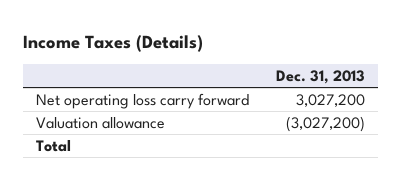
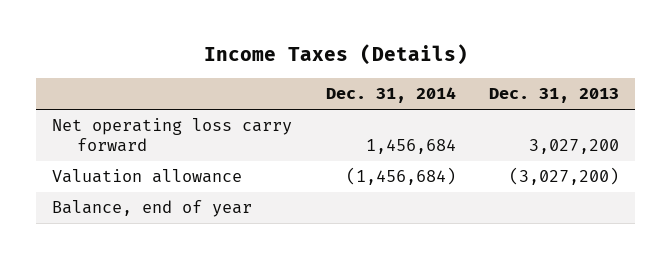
- | Dec. 31, 2013
+ | Dec. 31, 2014 | Dec. 31, 2013
- Total
+ Balance, end of year

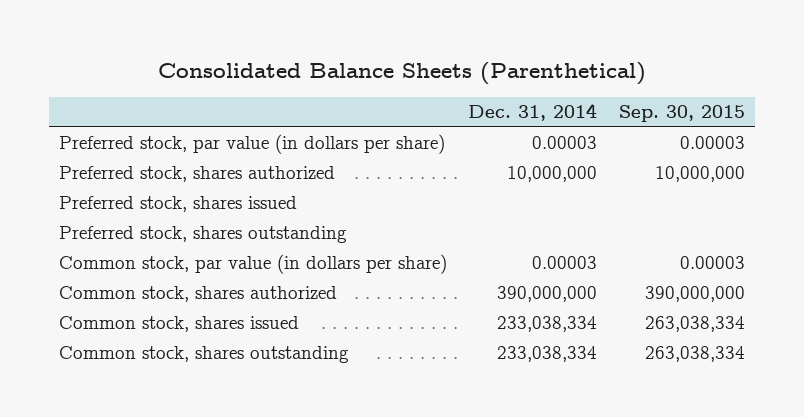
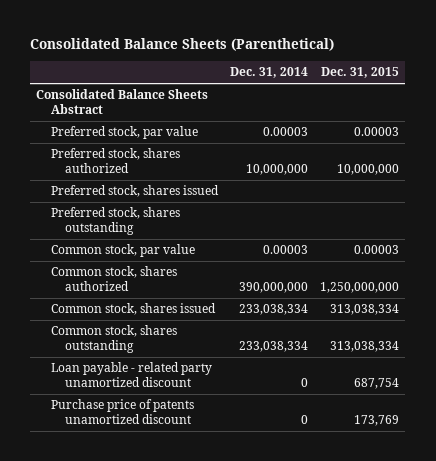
- | Dec. 31, 2014 | Sep. 30, 2015
+ | Dec. 31, 2014 | Dec. 31, 2015
- Preferred stock, par value (in dollars per share) | 0.00003 | 0.00003
+ Consolidated Balance Sheets Abstract
+ Preferred stock, par value | 0.00003 | 0.00003
- Common stock, par value (in dollars per share) | 0.00003 | 0.00003
+ Common stock, par value | 0.00003 | 0.00003
+ Loan payable - related party unamortized discount | 0 | 687,754
+ Purchase price of patents unamortized discount | 0 | 173,769

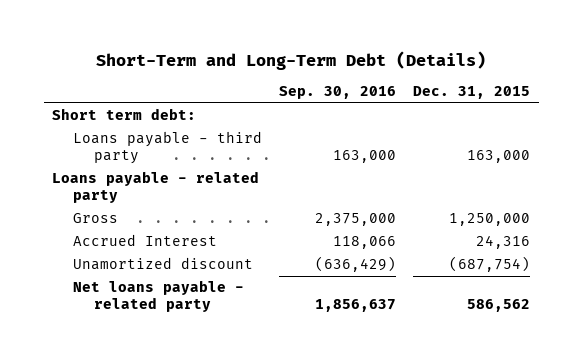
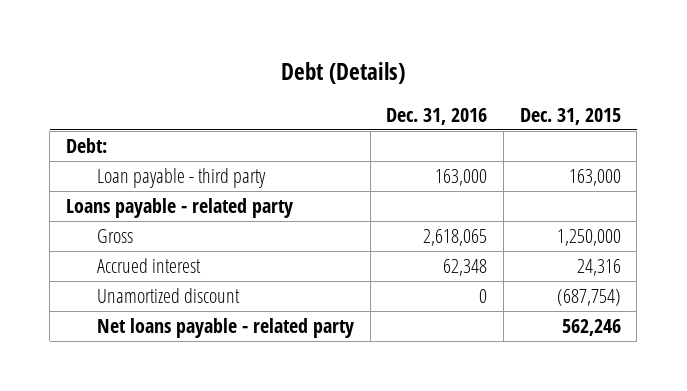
- Short-Term and Long-Term Debt (Details)
+ Debt (Details)
- | Sep. 30, 2016 | Dec. 31, 2015
+ | Dec. 31, 2016 | Dec. 31, 2015
- Short term debt:
- Loans payable - third party | 163,000 | 163,000
+ Debt:
+ Loan payable - third party | 163,000 | 163,000
- Accrued Interest | 118,066 | 24,316
+ Accrued interest | 62,348 | 24,316
- Net loans payable - related party | 1,856,637 | 586,562
+ Net loans payable - related party | | 562,246

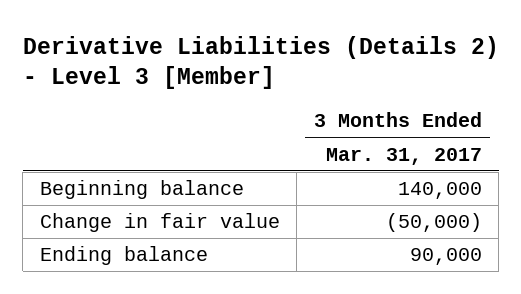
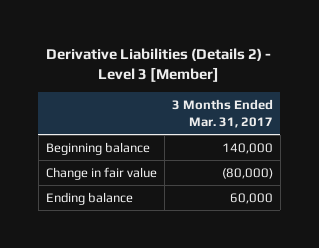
- Change in fair value | (50,000)
- Ending balance | 90,000
+ Change in fair value | (80,000)
+ Ending balance | 60,000

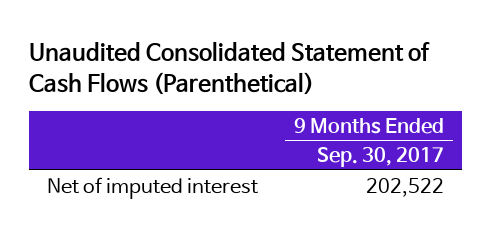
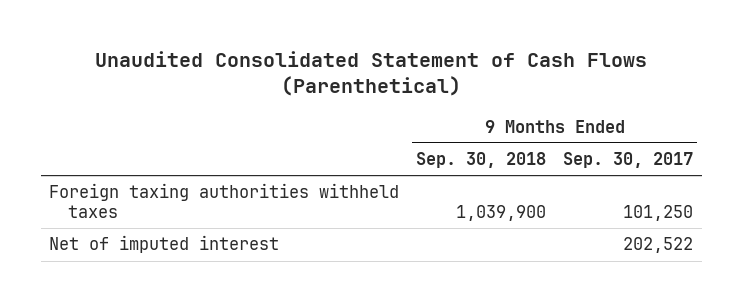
- | 9 Months Ended Sep. 30, 2017
+ | 9 Months Ended Sep. 30, 2018 | 9 Months Ended Sep. 30, 2017
+ Foreign taxing authorities withheld taxes | 1,039,900 | 101,250

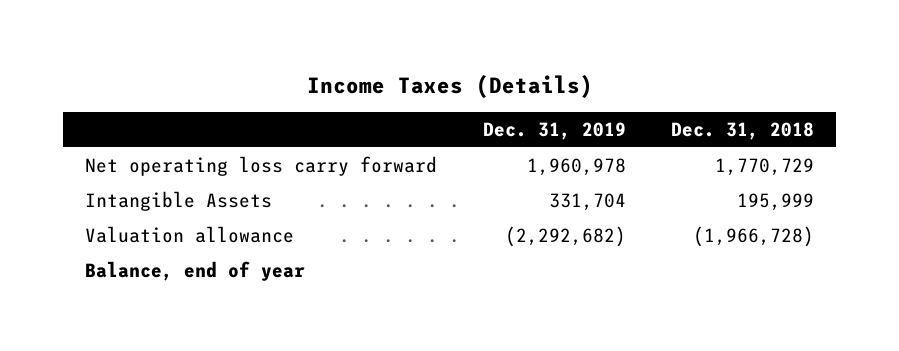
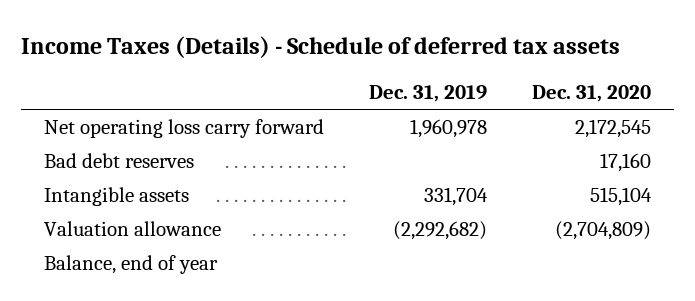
- Income Taxes (Details)
+ Income Taxes (Details) - Schedule of deferred tax assets
- | Dec. 31, 2019 | Dec. 31, 2018
+ | Dec. 31, 2019 | Dec. 31, 2020
- Intangible Assets | 331,704 | 195,999
+ Bad debt reserves | | 17,160
+ Intangible assets | 331,704 | 515,104

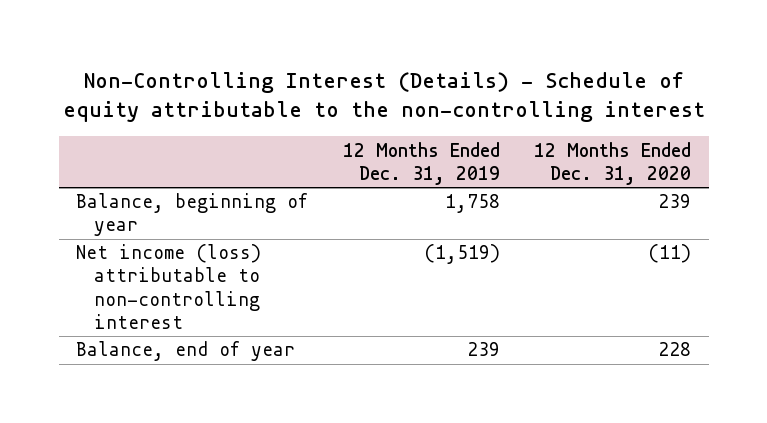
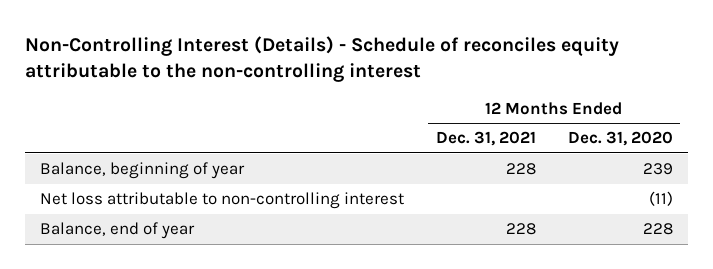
- Non-Controlling Interest (Details) - Schedule of equity attributable to the non-controlling interest
+ Non-Controlling Interest (Details) - Schedule of reconciles equity attributable to the non-controlling interest
- | 12 Months Ended Dec. 31, 2019 | 12 Months Ended Dec. 31, 2020
+ | 12 Months Ended Dec. 31, 2021 | 12 Months Ended Dec. 31, 2020
- Net income (loss) attributable to non-controlling interest | (1,519) | (11)
+ Net loss attributable to non-controlling interest | | (11)

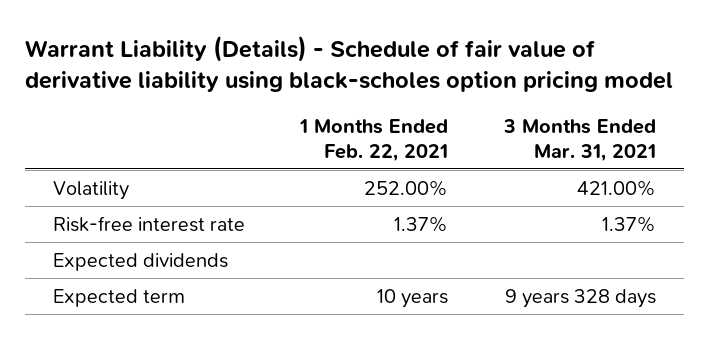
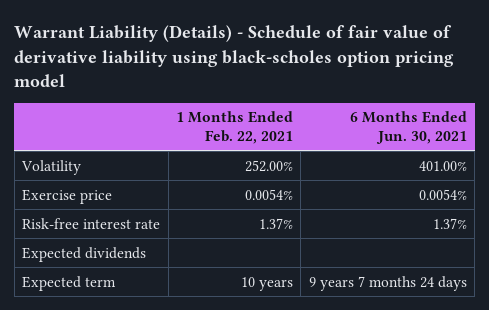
- | 1 Months Ended Feb. 22, 2021 | 3 Months Ended Mar. 31, 2021
+ | 1 Months Ended Feb. 22, 2021 | 6 Months Ended Jun. 30, 2021
+ Exercise price | 0.0054% | 0.0054%

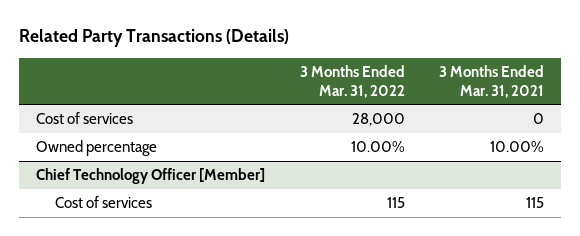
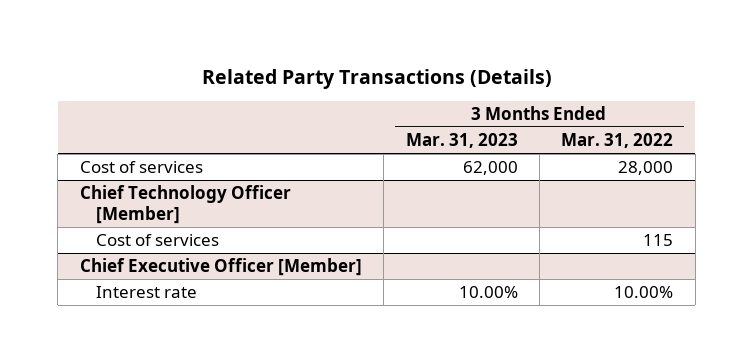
- | 3 Months Ended Mar. 31, 2022 | 3 Months Ended Mar. 31, 2021
+ | 3 Months Ended Mar. 31, 2023 | 3 Months Ended Mar. 31, 2022
- Owned percentage | 10.00% | 10.00%
+ Chief Executive Officer [Member]
+ Interest rate | 10.00% | 10.00%

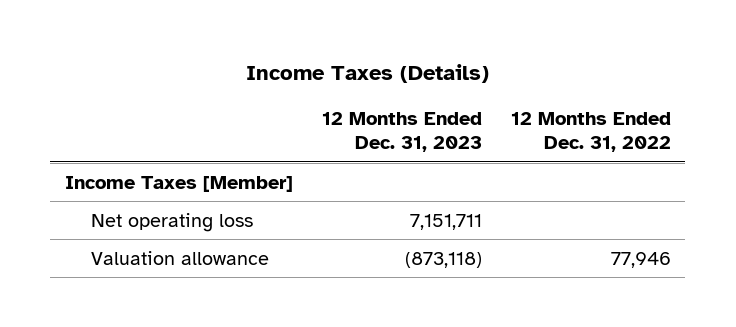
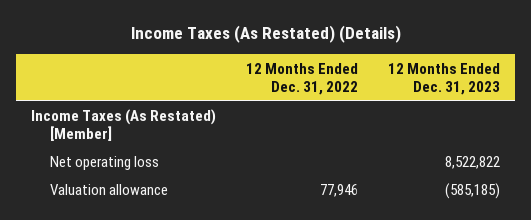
- Income Taxes (Details)
+ Income Taxes (As Restated) (Details)
- | 12 Months Ended Dec. 31, 2023 | 12 Months Ended Dec. 31, 2022
+ | 12 Months Ended Dec. 31, 2022 | 12 Months Ended Dec. 31, 2023
- Income Taxes [Member]
- Net operating loss | 7,151,711 |
- Valuation allowance | (873,118) | 77,946
+ Income Taxes (As Restated) [Member]
+ Net operating loss | | 8,522,822
+ Valuation allowance | 77,946 | (585,185)

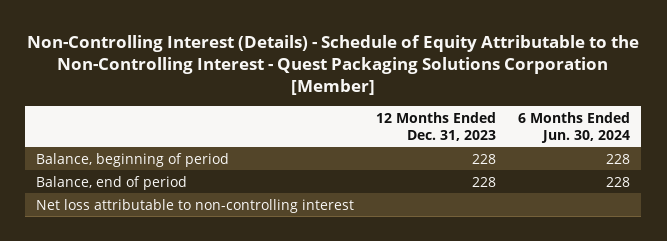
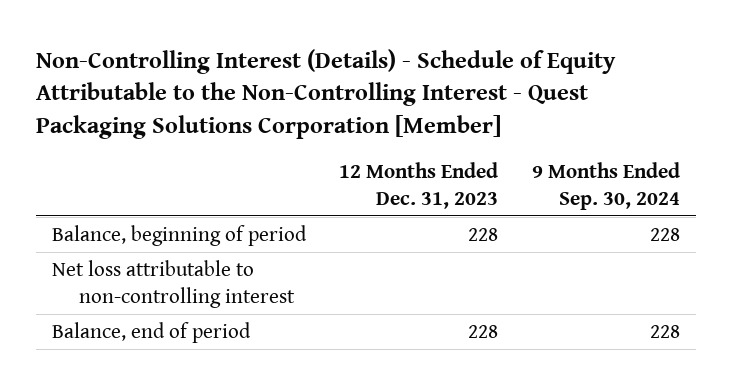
- | 12 Months Ended Dec. 31, 2023 | 6 Months Ended Jun. 30, 2024
+ | 12 Months Ended Dec. 31, 2023 | 9 Months Ended Sep. 30, 2024
moved down: Balance, end of period | 228 | 228

